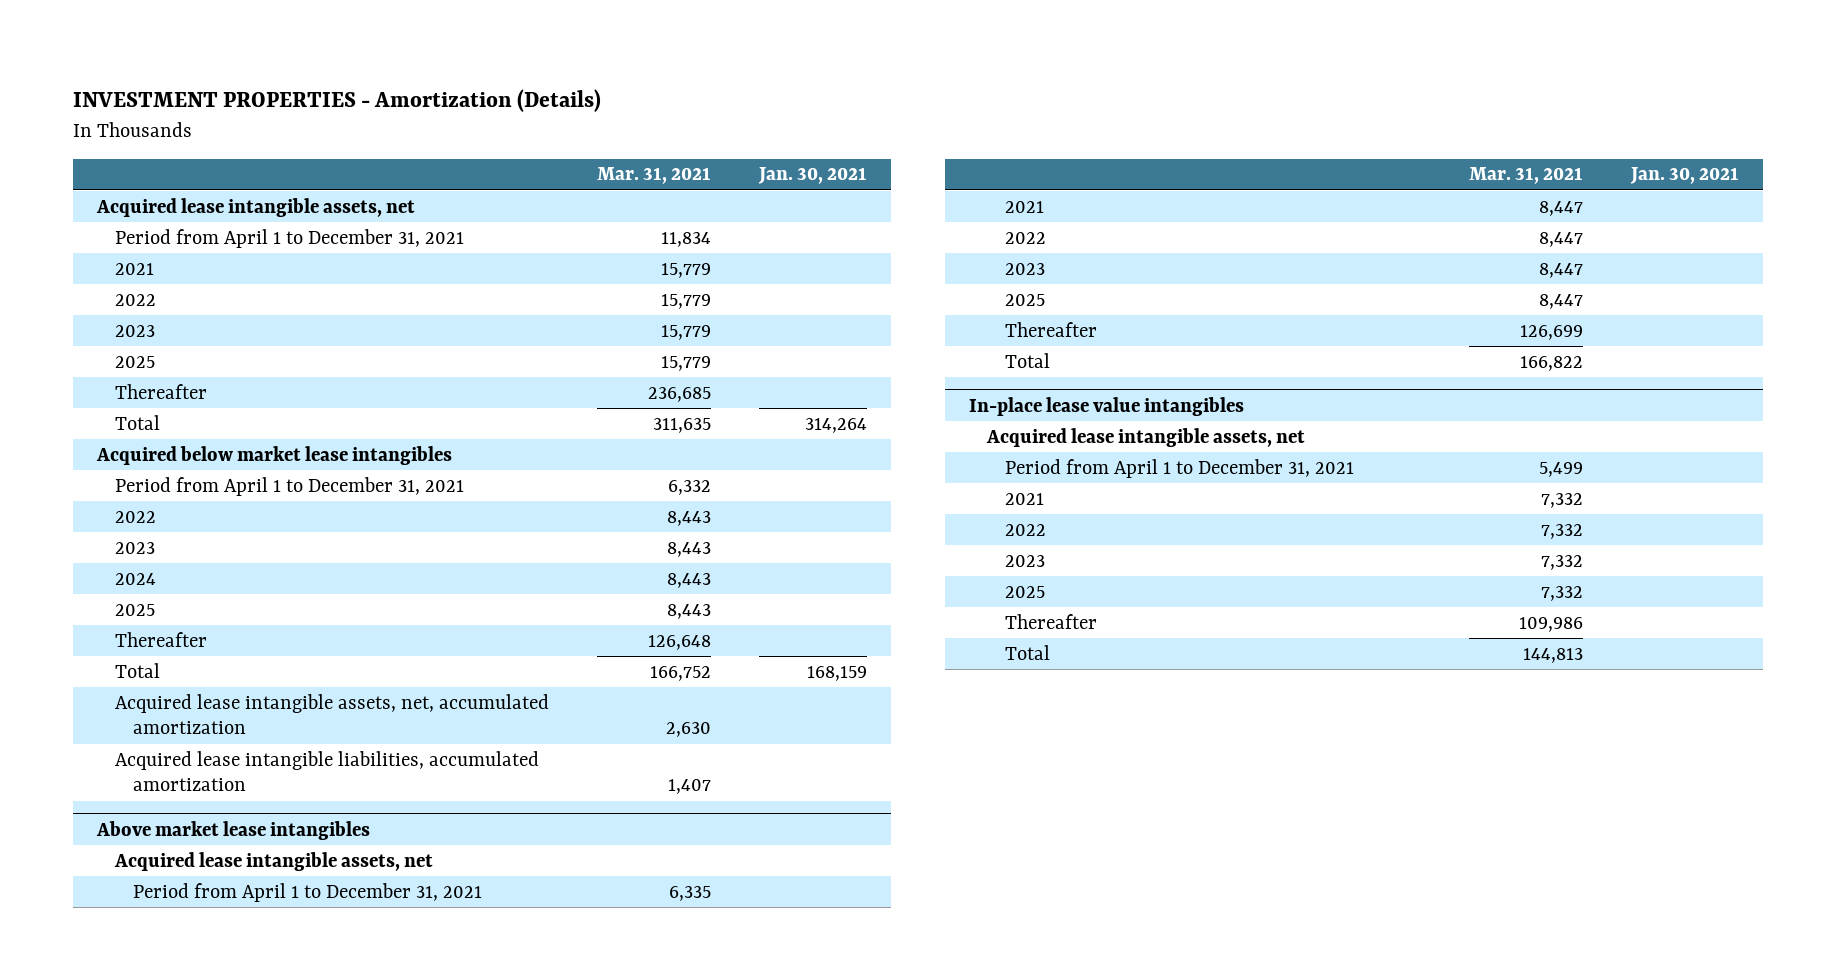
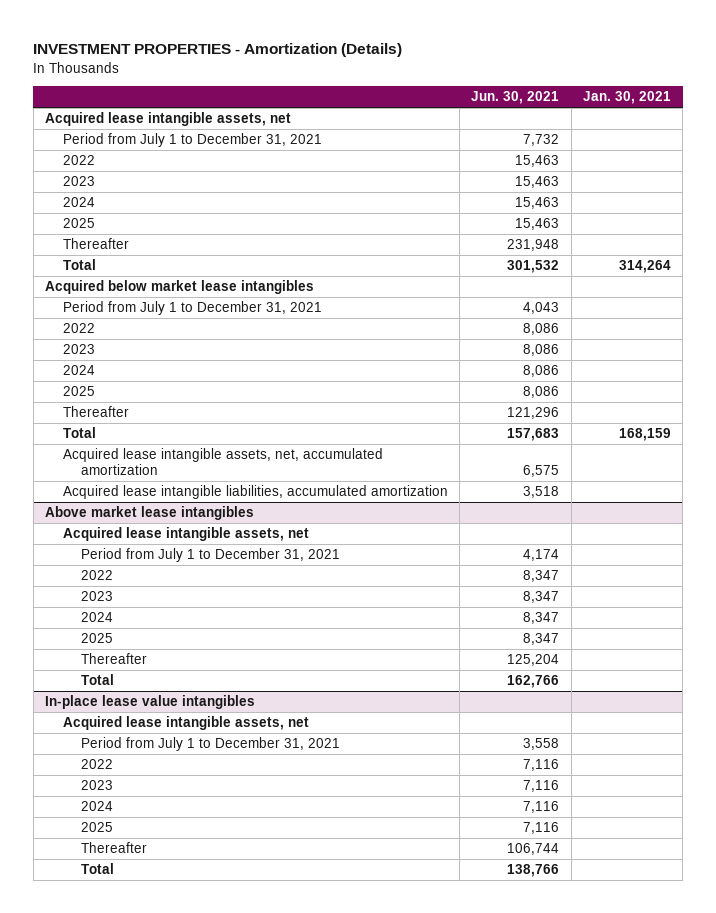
- | Mar. 31, 2021 | Jan. 30, 2021
+ | Jun. 30, 2021 | Jan. 30, 2021
- Period from April 1 to December 31, 2021 | 11,834 |
- 2021 | 15,779 |
+ Period from July 1 to December 31, 2021 | 7,732 |
+ 2024 | 15,463 |
- Period from April 1 to December 31, 2021 | 6,332 |
+ Period from July 1 to December 31, 2021 | 4,043 |
@ Above market lease intangibles
- Period from April 1 to December 31, 2021 | 6,335 |
- 2021 | 8,447 |
+ Period from July 1 to December 31, 2021 | 4,174 |
+ 2024 | 8,347 |
@ In-place lease value intangibles
- Period from April 1 to December 31, 2021 | 5,499 |
- 2021 | 7,332 |
+ Period from July 1 to December 31, 2021 | 3,558 |
+ 2024 | 7,116 |

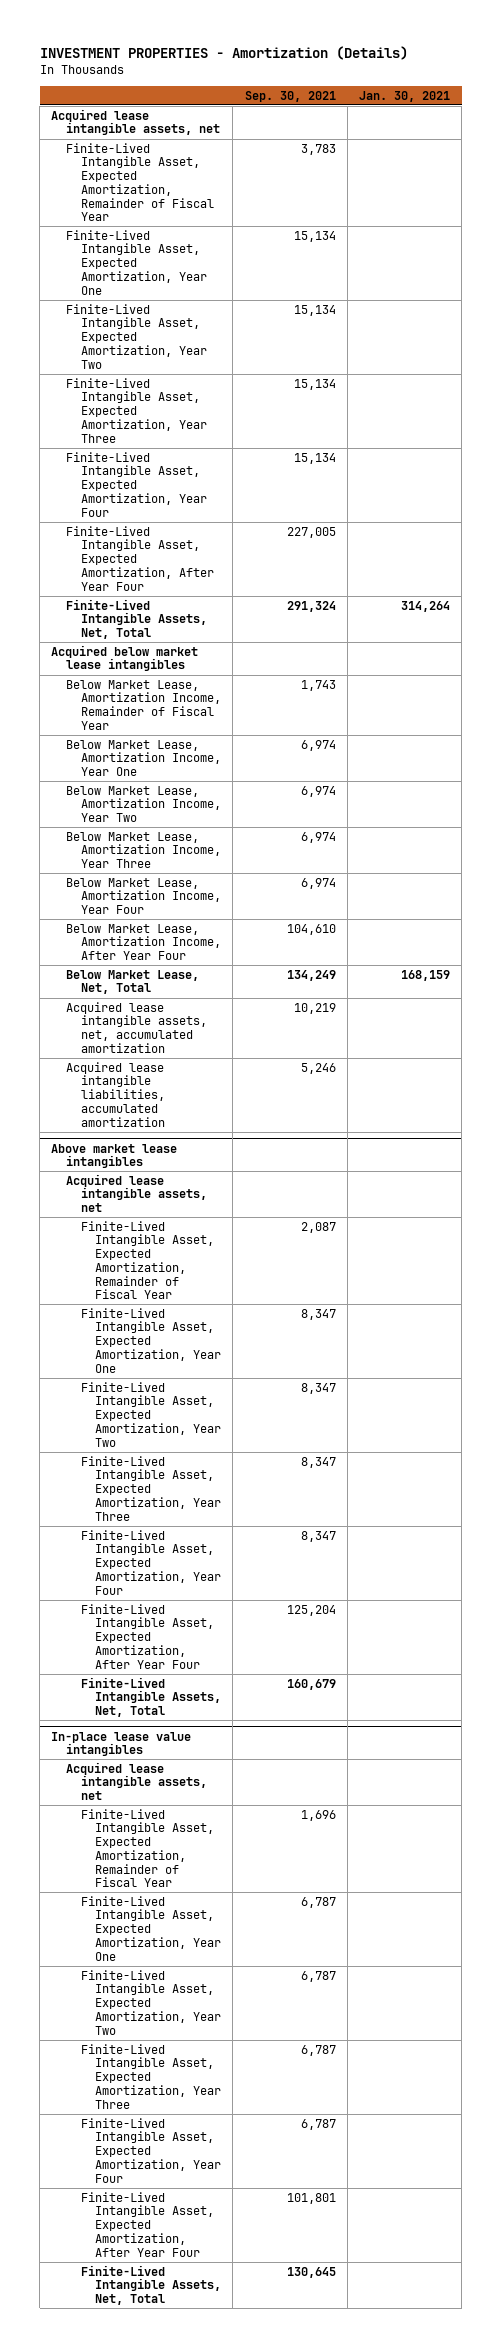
- | Jun. 30, 2021 | Jan. 30, 2021
+ | Sep. 30, 2021 | Jan. 30, 2021
- Period from July 1 to December 31, 2021 | 7,732 |
- 2022 | 15,463 |
- 2023 | 15,463 |
- 2024 | 15,463 |
- 2025 | 15,463 |
- Thereafter | 231,948 |
- Total | 301,532 | 314,264
+ Finite-Lived Intangible Asset, Expected Amortization, Remainder of Fiscal Year | 3,783 |
+ Finite-Lived Intangible Asset, Expected Amortization, Year One | 15,134 |
+ Finite-Lived Intangible Asset, Expected Amortization, Year Two | 15,134 |
+ Finite-Lived Intangible Asset, Expected Amortization, Year Three | 15,134 |
+ Finite-Lived Intangible Asset, Expected Amortization, Year Four | 15,134 |
+ Finite-Lived Intangible Asset, Expected Amortization, After Year Four | 227,005 |
+ Finite-Lived Intangible Assets, Net, Total | 291,324 | 314,264
- Period from July 1 to December 31, 2021 | 4,043 |
- 2022 | 8,086 |
- 2023 | 8,086 |
- 2024 | 8,086 |
- 2025 | 8,086 |
- Thereafter | 121,296 |
- Total | 157,683 | 168,159
+ Below Market Lease, Amortization Income, Remainder of Fiscal Year | 1,743 |
+ Below Market Lease, Amortization Income, Year One | 6,974 |
+ Below Market Lease, Amortization Income, Year Two | 6,974 |
+ Below Market Lease, Amortization Income, Year Three | 6,974 |
+ Below Market Lease, Amortization Income, Year Four | 6,974 |
+ Below Market Lease, Amortization Income, After Year Four | 104,610 |
+ Below Market Lease, Net, Total | 134,249 | 168,159
@ Above market lease intangibles
- Period from July 1 to December 31, 2021 | 4,174 |
- 2022 | 8,347 |
- 2023 | 8,347 |
- 2024 | 8,347 |
- 2025 | 8,347 |
- Thereafter | 125,204 |
- Total | 162,766 |
+ Finite-Lived Intangible Asset, Expected Amortization, Remainder of Fiscal Year | 2,087 |
+ Finite-Lived Intangible Asset, Expected Amortization, Year One | 8,347 |
+ Finite-Lived Intangible Asset, Expected Amortization, Year Two | 8,347 |
+ Finite-Lived Intangible Asset, Expected Amortization, Year Three | 8,347 |
+ Finite-Lived Intangible Asset, Expected Amortization, Year Four | 8,347 |
+ Finite-Lived Intangible Asset, Expected Amortization, After Year Four | 125,204 |
+ Finite-Lived Intangible Assets, Net, Total | 160,679 |
@ In-place lease value intangibles
- Period from July 1 to December 31, 2021 | 3,558 |
- 2022 | 7,116 |
- 2023 | 7,116 |
- 2024 | 7,116 |
- 2025 | 7,116 |
- Thereafter | 106,744 |
- Total | 138,766 |
+ Finite-Lived Intangible Asset, Expected Amortization, Remainder of Fiscal Year | 1,696 |
+ Finite-Lived Intangible Asset, Expected Amortization, Year One | 6,787 |
+ Finite-Lived Intangible Asset, Expected Amortization, Year Two | 6,787 |
+ Finite-Lived Intangible Asset, Expected Amortization, Year Three | 6,787 |
+ Finite-Lived Intangible Asset, Expected Amortization, Year Four | 6,787 |
+ Finite-Lived Intangible Asset, Expected Amortization, After Year Four | 101,801 |
+ Finite-Lived Intangible Assets, Net, Total | 130,645 |

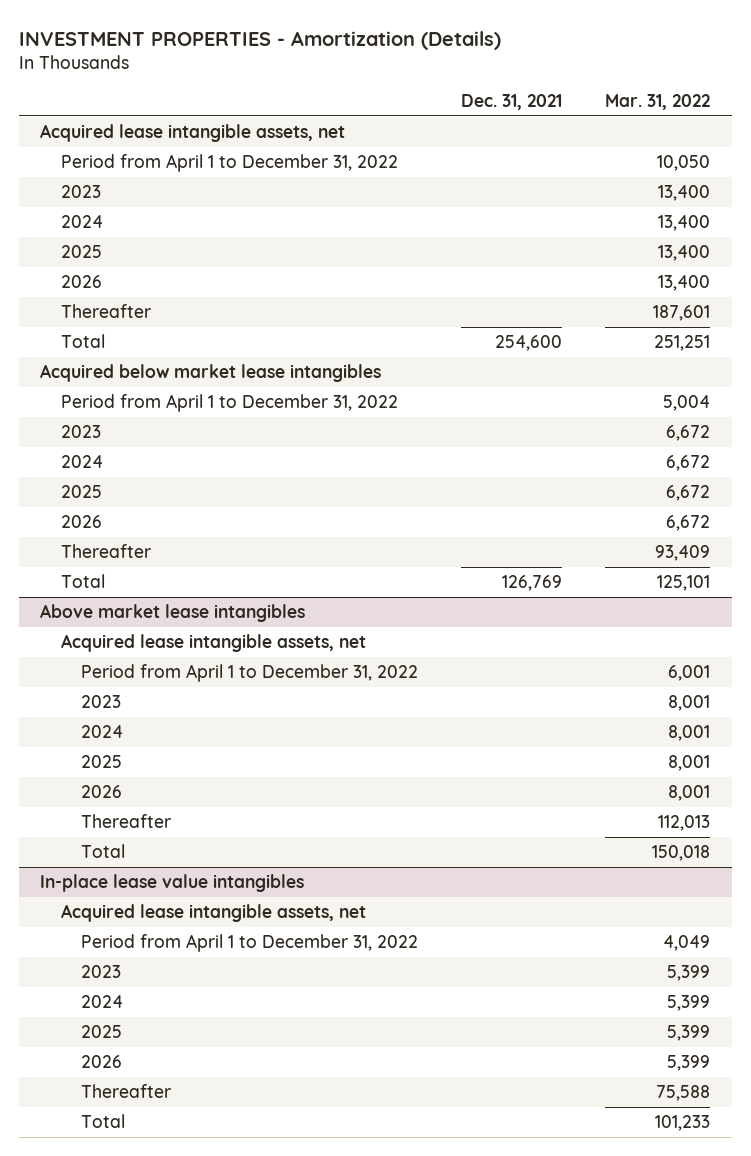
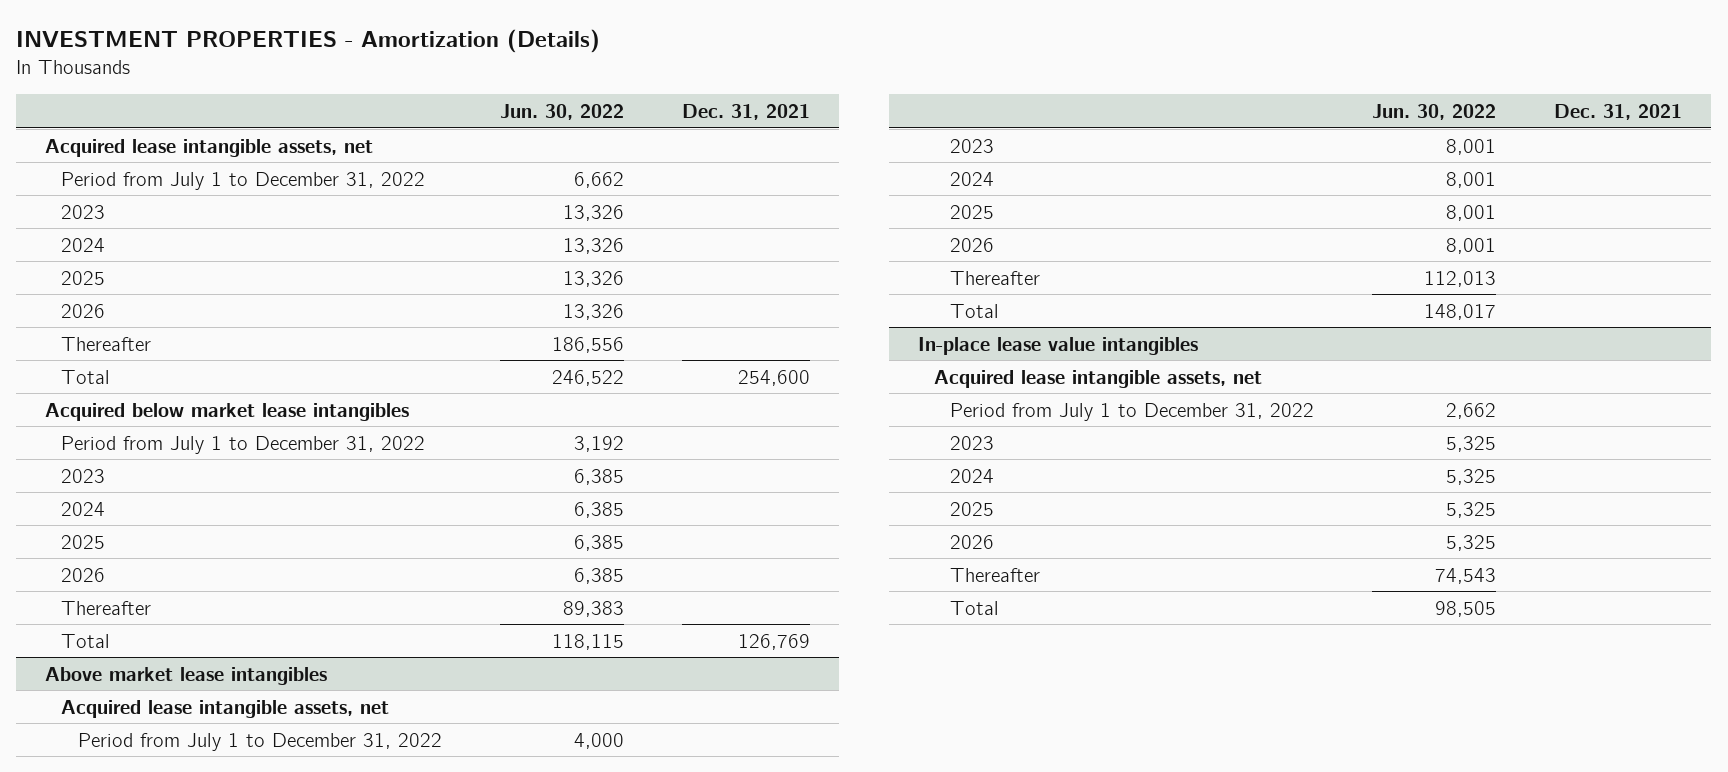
- | Dec. 31, 2021 | Mar. 31, 2022
+ | Jun. 30, 2022 | Dec. 31, 2021
- Period from April 1 to December 31, 2022 | | 10,050
+ Period from July 1 to December 31, 2022 | 6,662 |
- Period from April 1 to December 31, 2022 | | 5,004
+ Period from July 1 to December 31, 2022 | 3,192 |
@ Above market lease intangibles
- Period from April 1 to December 31, 2022 | | 6,001
+ Period from July 1 to December 31, 2022 | 4,000 |
@ In-place lease value intangibles
- Period from April 1 to December 31, 2022 | | 4,049
+ Period from July 1 to December 31, 2022 | 2,662 |

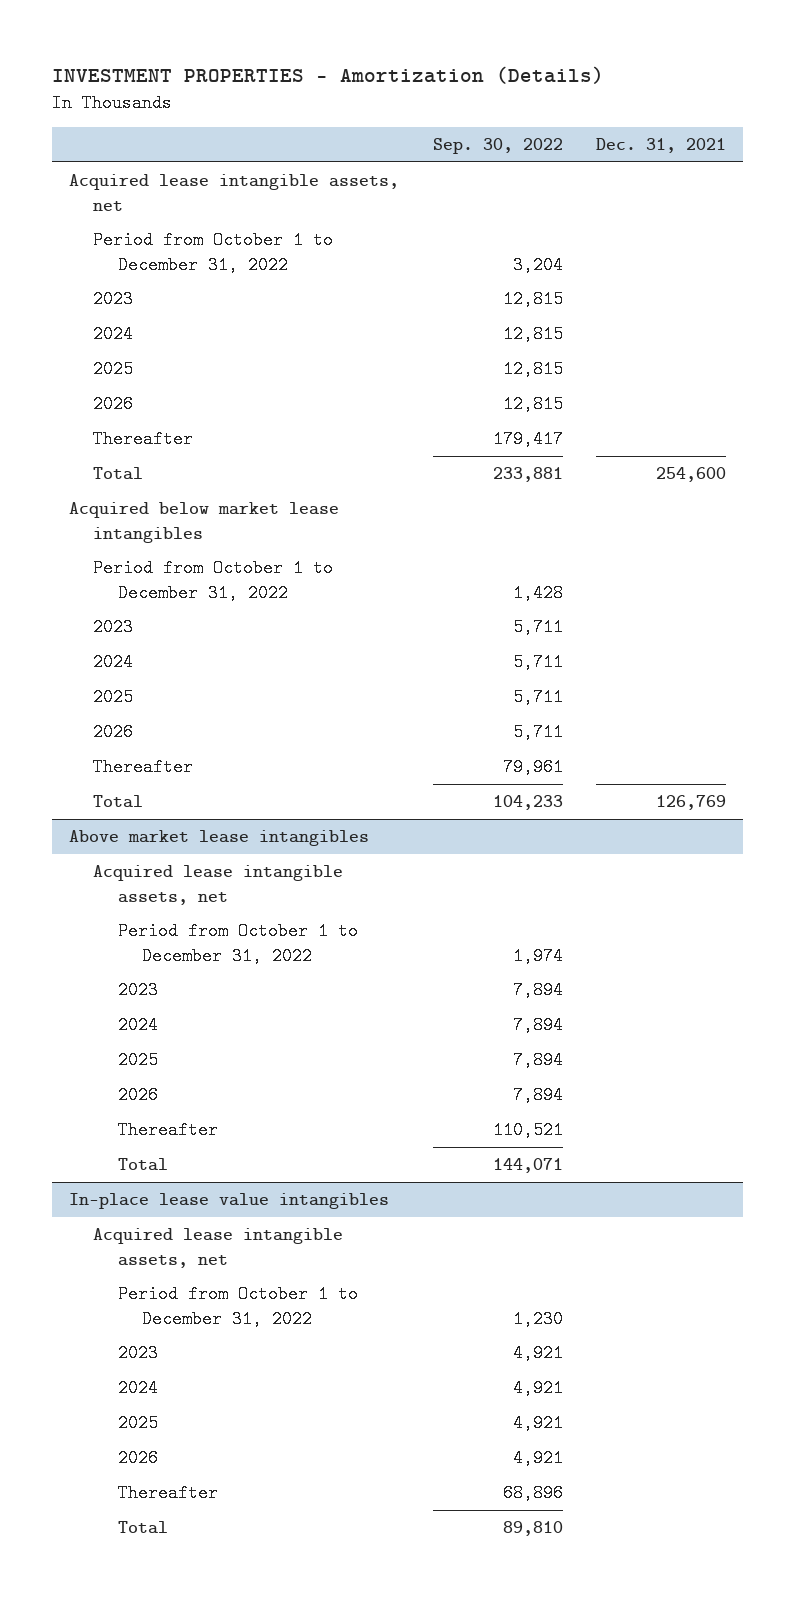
- | Jun. 30, 2022 | Dec. 31, 2021
+ | Sep. 30, 2022 | Dec. 31, 2021
- Period from July 1 to December 31, 2022 | 6,662 |
+ Period from October 1 to December 31, 2022 | 3,204 |
- Period from July 1 to December 31, 2022 | 3,192 |
+ Period from October 1 to December 31, 2022 | 1,428 |
@ Above market lease intangibles
- Period from July 1 to December 31, 2022 | 4,000 |
+ Period from October 1 to December 31, 2022 | 1,974 |
@ In-place lease value intangibles
- Period from July 1 to December 31, 2022 | 2,662 |
+ Period from October 1 to December 31, 2022 | 1,230 |

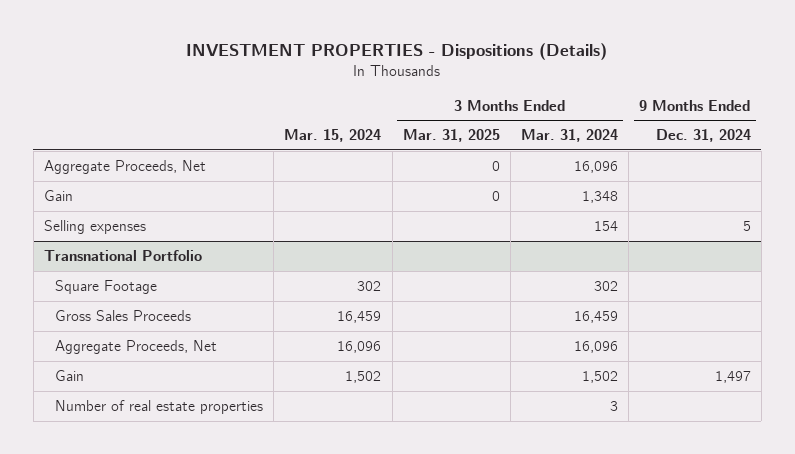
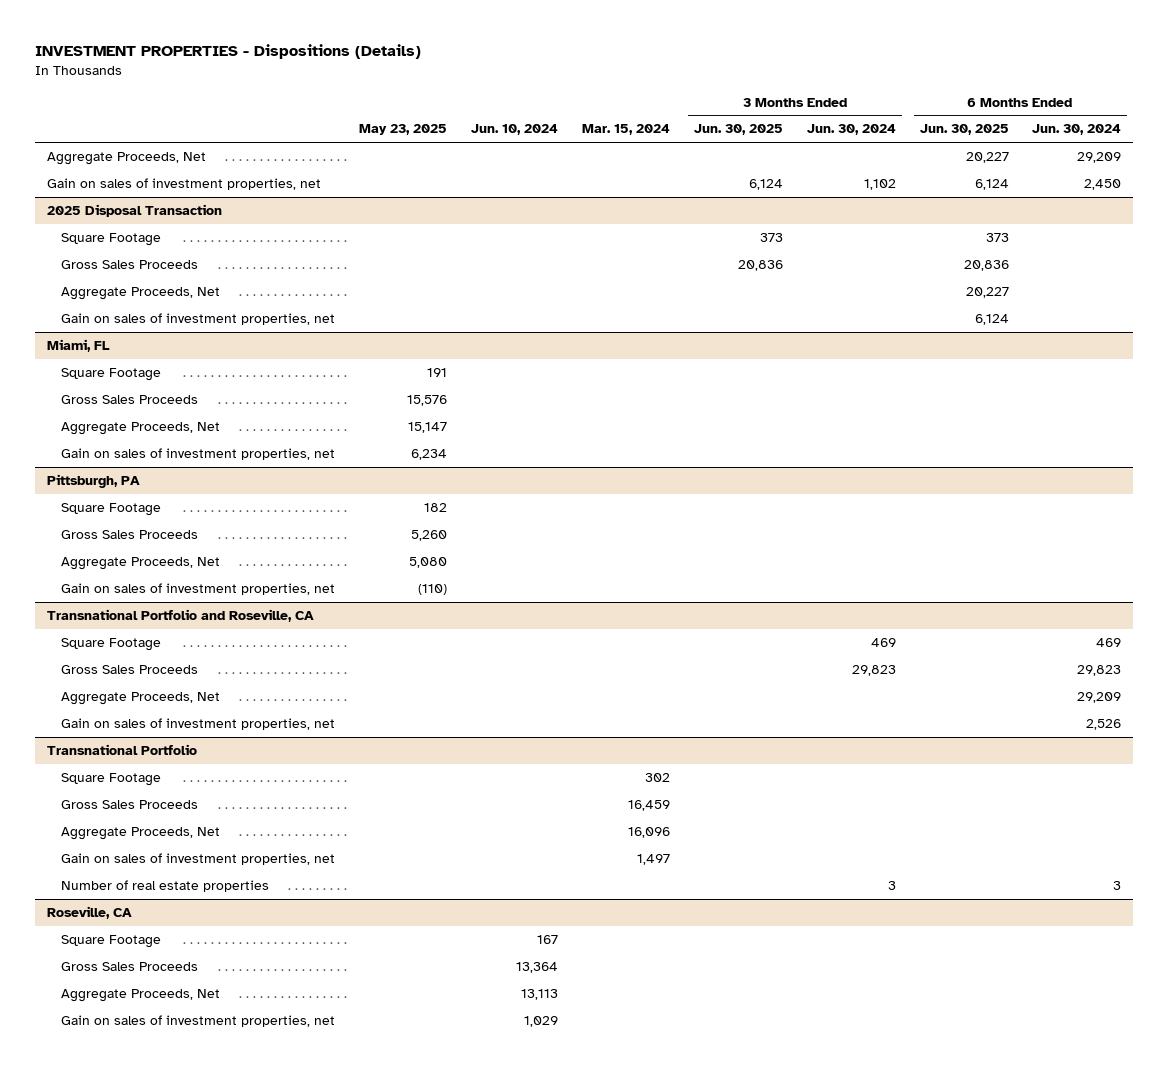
- | Mar. 15, 2024 | 3 Months Ended Mar. 31, 2025 | 3 Months Ended Mar. 31, 2024 | 9 Months Ended Dec. 31, 2024
+ | May 23, 2025 | Jun. 10, 2024 | Mar. 15, 2024 | 3 Months Ended Jun. 30, 2025 | 3 Months Ended Jun. 30, 2024 | 6 Months Ended Jun. 30, 2025 | 6 Months Ended Jun. 30, 2024
- Gain | | 0 | 1,348 |
- Selling expenses | | | 154 | 5
+ Gain on sales of investment properties, net | | | | 6,124 | 1,102 | 6,124 | 2,450
+ 2025 Disposal Transaction
+ Square Footage | | | | 373 | | 373 |
+ Gross Sales Proceeds | | | | 20,836 | | 20,836 |
+ Aggregate Proceeds, Net | | | | | | 20,227 |
+ Gain on sales of investment properties, net | | | | | | 6,124 |
+ Miami, FL
+ Square Footage | 191 | | | | | |
+ Gross Sales Proceeds | 15,576 | | | | | |
+ Aggregate Proceeds, Net | 15,147 | | | | | |
+ Gain on sales of investment properties, net | 6,234 | | | | | |
+ Pittsburgh, PA
+ Square Footage | 182 | | | | | |
+ Gross Sales Proceeds | 5,260 | | | | | |
+ Aggregate Proceeds, Net | 5,080 | | | | | |
+ Gain on sales of investment properties, net | (110) | | | | | |
+ Transnational Portfolio and Roseville, CA
+ Square Footage | | | | | 469 | | 469
+ Gross Sales Proceeds | | | | | 29,823 | | 29,823
+ Aggregate Proceeds, Net | | | | | | | 29,209
+ Gain on sales of investment properties, net | | | | | | | 2,526
@ Transnational Portfolio
- Gain | 1,502 | | 1,502 | 1,497
+ Gain on sales of investment properties, net | | | 1,497 | | | |
+ Roseville, CA
+ Square Footage | | 167 | | | | |
+ Gross Sales Proceeds | | 13,364 | | | | |
+ Aggregate Proceeds, Net | | 13,113 | | | | |
+ Gain on sales of investment properties, net | | 1,029 | | | | |

